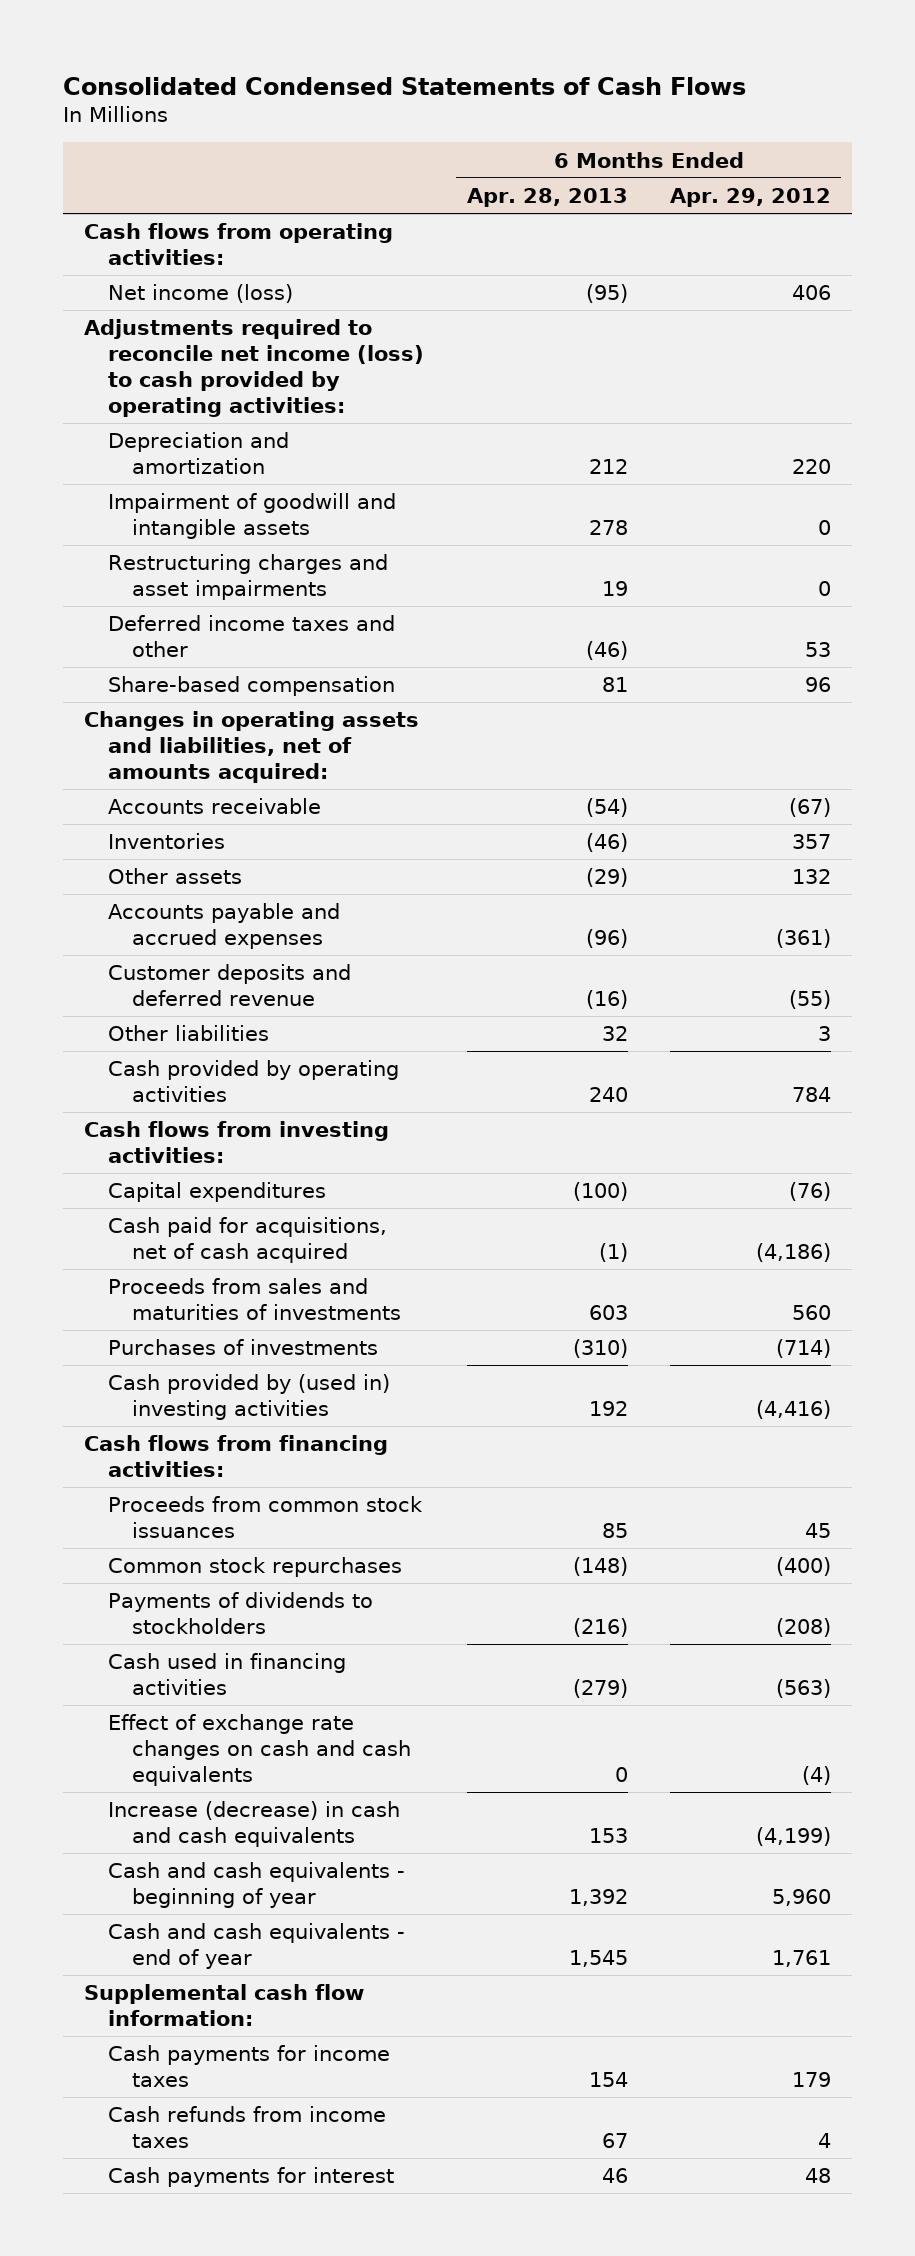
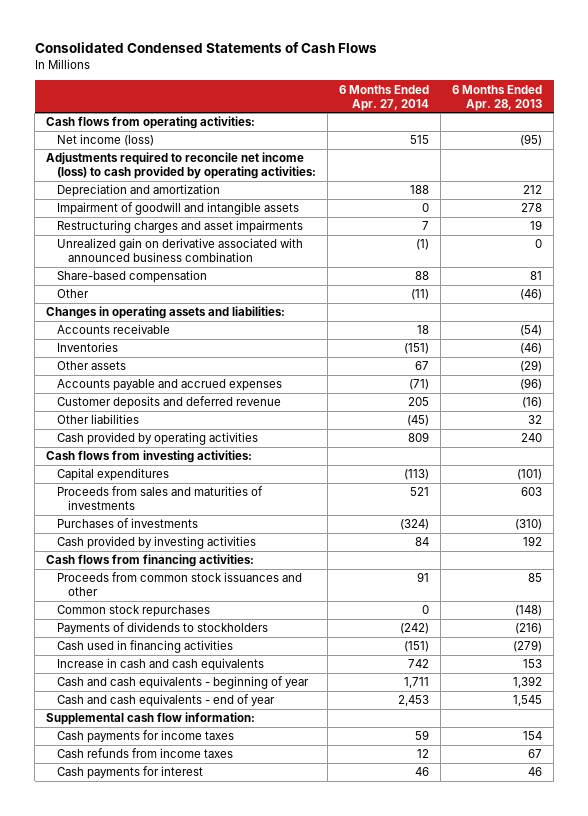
- | 6 Months Ended Apr. 28, 2013 | 6 Months Ended Apr. 29, 2012
+ | 6 Months Ended Apr. 27, 2014 | 6 Months Ended Apr. 28, 2013
- Deferred income taxes and other | (46) | 53
+ Unrealized gain on derivative associated with announced business combination | (1) | 0
- Changes in operating assets and liabilities, net of amounts acquired:
+ Other | (11) | (46)
+ Changes in operating assets and liabilities:
- Capital expenditures | (100) | (76)
- Cash paid for acquisitions, net of cash acquired | (1) | (4,186)
+ Capital expenditures | (113) | (101)
- Cash provided by (used in) investing activities | 192 | (4,416)
+ Cash provided by investing activities | 84 | 192
- Proceeds from common stock issuances | 85 | 45
+ Proceeds from common stock issuances and other | 91 | 85
- Effect of exchange rate changes on cash and cash equivalents | 0 | (4)
- Increase (decrease) in cash and cash equivalents | 153 | (4,199)
+ Increase in cash and cash equivalents | 742 | 153

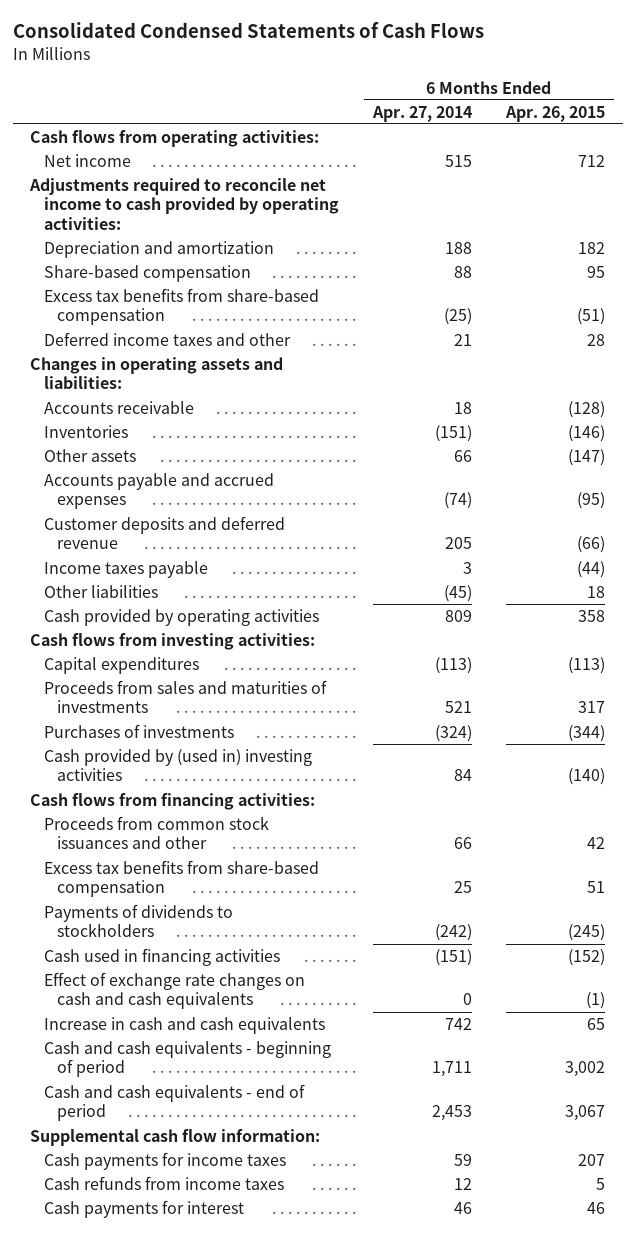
- | 6 Months Ended Apr. 27, 2014 | 6 Months Ended Apr. 28, 2013
+ | 6 Months Ended Apr. 27, 2014 | 6 Months Ended Apr. 26, 2015
- Net income (loss) | 515 | (95)
- Adjustments required to reconcile net income (loss) to cash provided by operating activities:
+ Net income | 515 | 712
+ Adjustments required to reconcile net income to cash provided by operating activities:
- Impairment of goodwill and intangible assets | 0 | 278
- Restructuring charges and asset impairments | 7 | 19
- Unrealized gain on derivative associated with announced business combination | (1) | 0
- Other | (11) | (46)
+ Excess tax benefits from share-based compensation | (25) | (51)
+ Deferred income taxes and other | 21 | 28
- Other assets | 67 | (29)
- Accounts payable and accrued expenses | (71) | (96)
+ Other assets | 66 | (147)
+ Accounts payable and accrued expenses | (74) | (95)
+ Income taxes payable | 3 | (44)
- Cash provided by investing activities | 84 | 192
+ Cash provided by (used in) investing activities | 84 | (140)
- Proceeds from common stock issuances and other | 91 | 85
- Common stock repurchases | 0 | (148)
+ Proceeds from common stock issuances and other | 66 | 42
+ Excess tax benefits from share-based compensation | 25 | 51
+ Effect of exchange rate changes on cash and cash equivalents | 0 | (1)
- Cash and cash equivalents - beginning of year | 1,711 | 1,392
- Cash and cash equivalents - end of year | 2,453 | 1,545
+ Cash and cash equivalents - beginning of period | 1,711 | 3,002
+ Cash and cash equivalents - end of period | 2,453 | 3,067

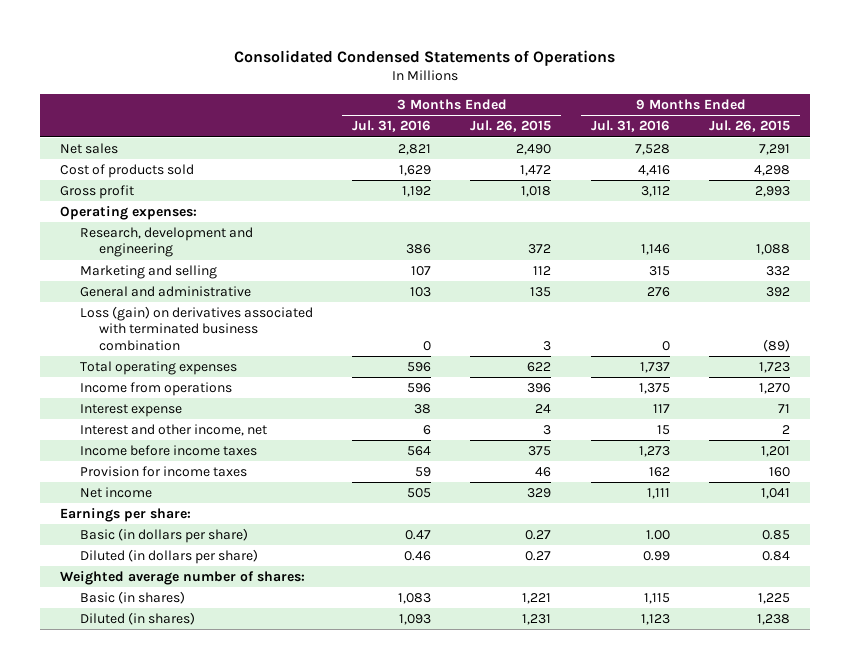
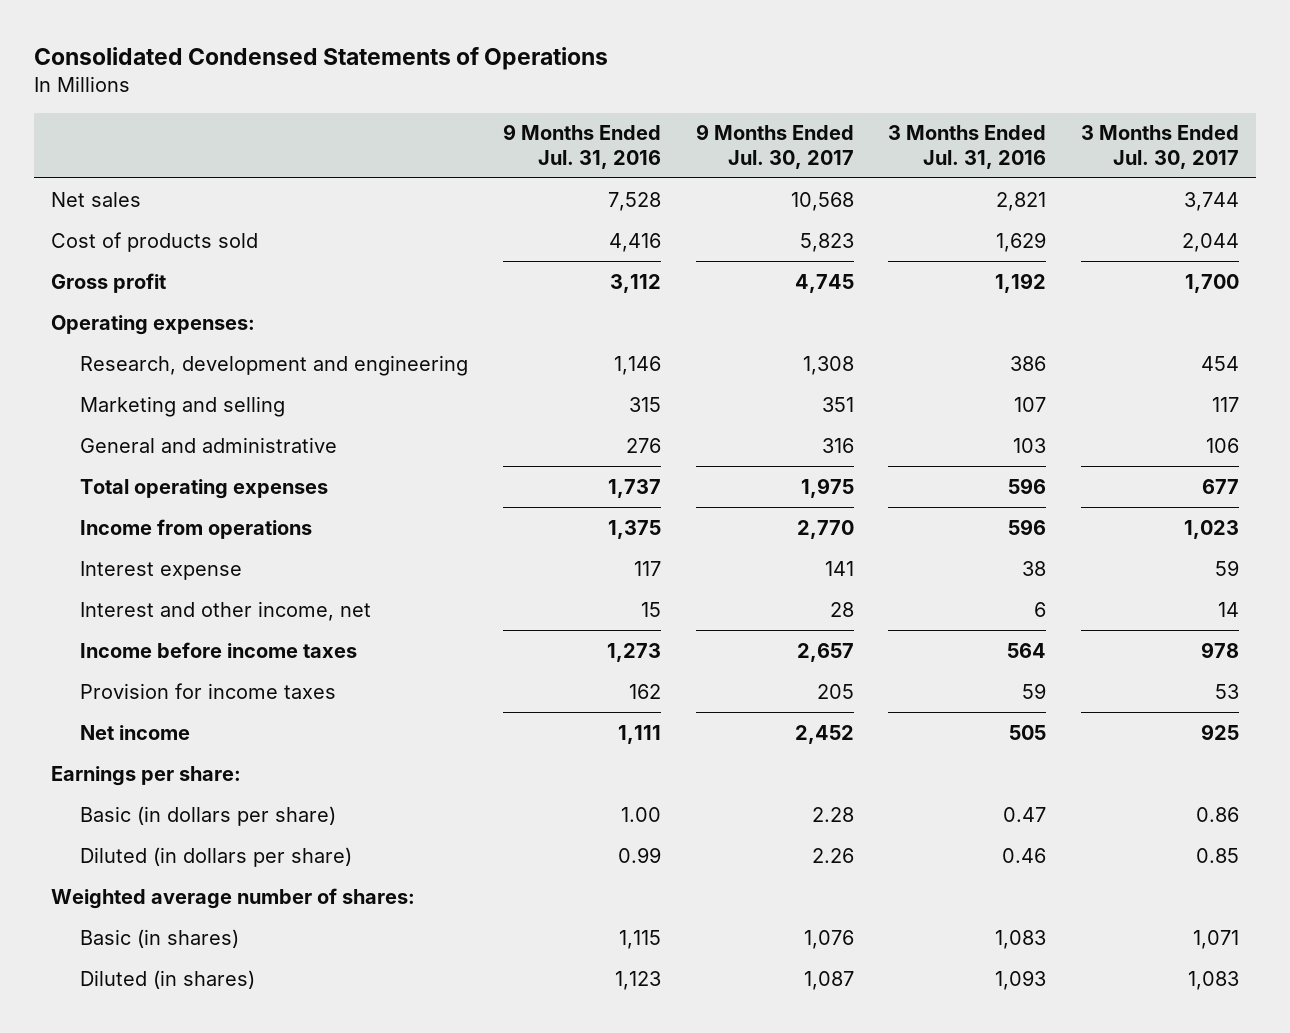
- | 3 Months Ended Jul. 31, 2016 | 3 Months Ended Jul. 26, 2015 | 9 Months Ended Jul. 31, 2016 | 9 Months Ended Jul. 26, 2015
+ | 9 Months Ended Jul. 31, 2016 | 9 Months Ended Jul. 30, 2017 | 3 Months Ended Jul. 31, 2016 | 3 Months Ended Jul. 30, 2017
- Loss (gain) on derivatives associated with terminated business combination | 0 | 3 | 0 | (89)

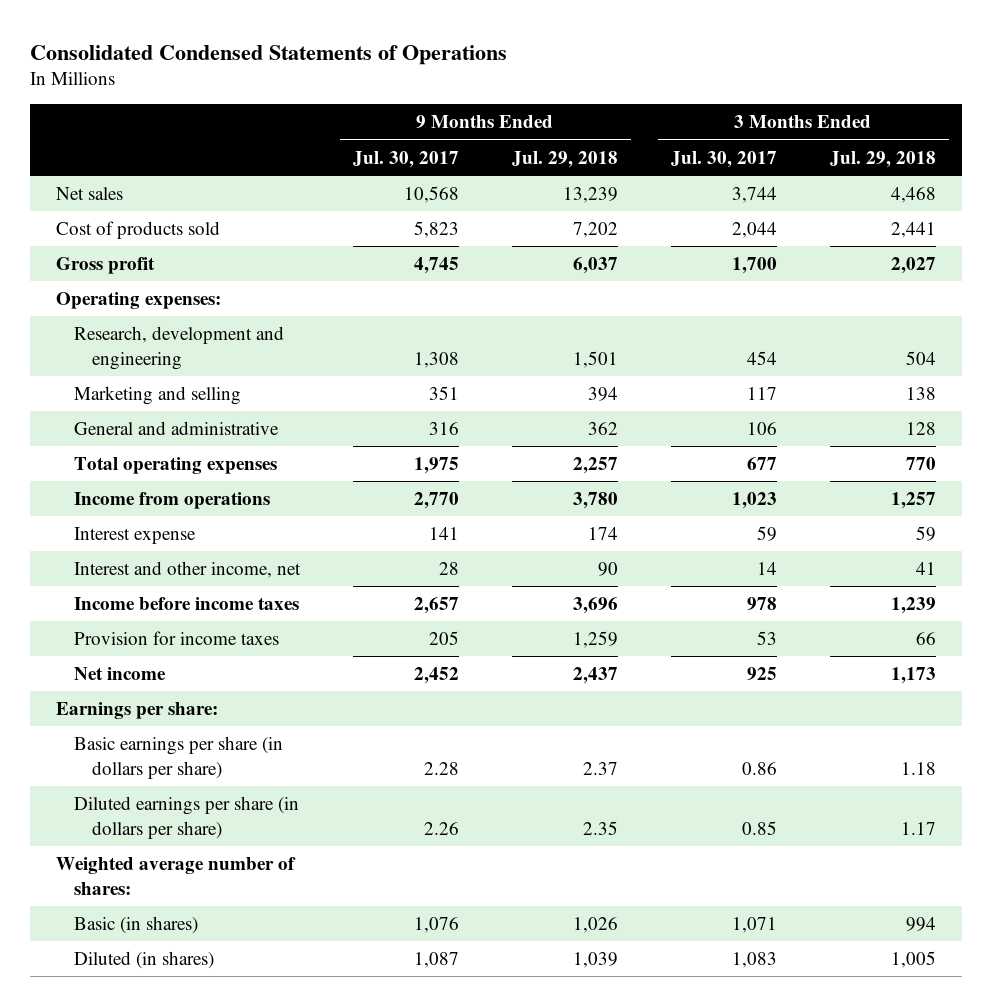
- | 9 Months Ended Jul. 31, 2016 | 9 Months Ended Jul. 30, 2017 | 3 Months Ended Jul. 31, 2016 | 3 Months Ended Jul. 30, 2017
+ | 9 Months Ended Jul. 30, 2017 | 9 Months Ended Jul. 29, 2018 | 3 Months Ended Jul. 30, 2017 | 3 Months Ended Jul. 29, 2018
- Basic (in dollars per share) | 1.00 | 2.28 | 0.47 | 0.86
- Diluted (in dollars per share) | 0.99 | 2.26 | 0.46 | 0.85
+ Basic earnings per share (in dollars per share) | 2.28 | 2.37 | 0.86 | 1.18
+ Diluted earnings per share (in dollars per share) | 2.26 | 2.35 | 0.85 | 1.17

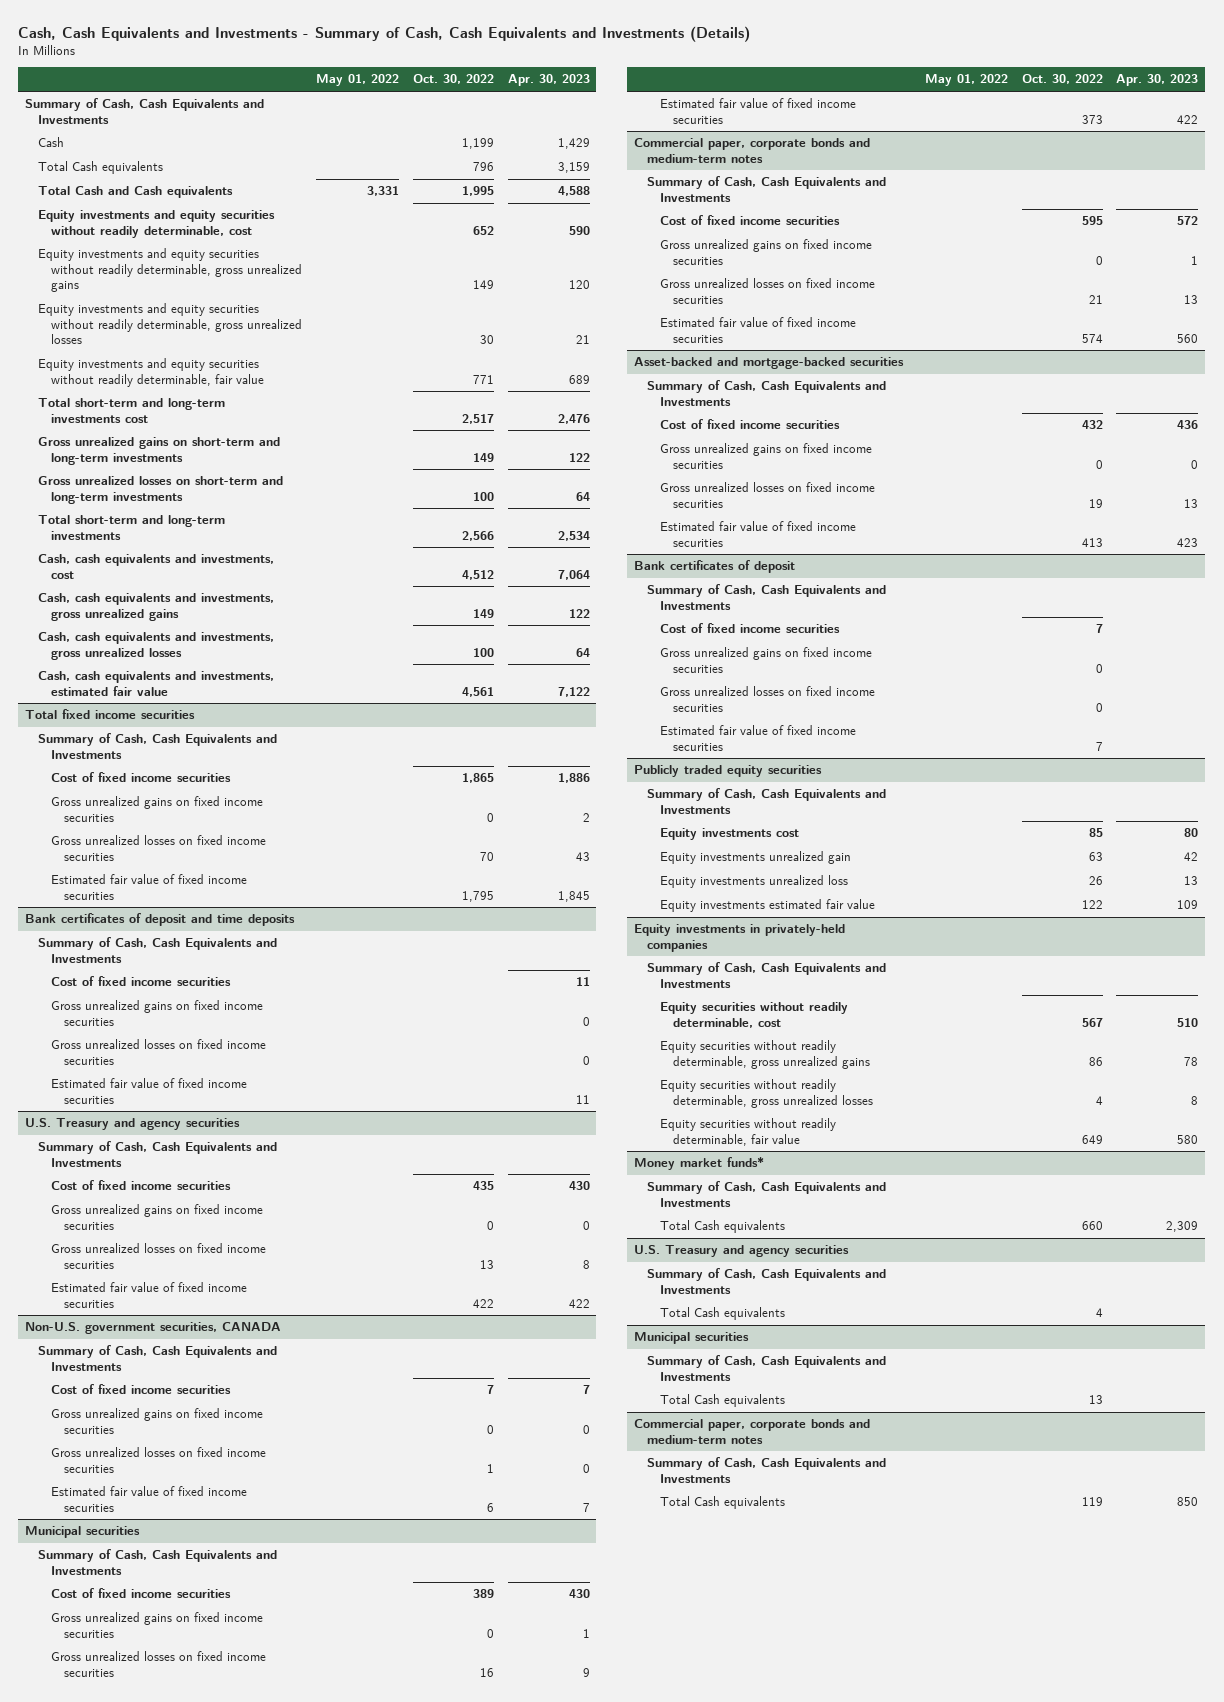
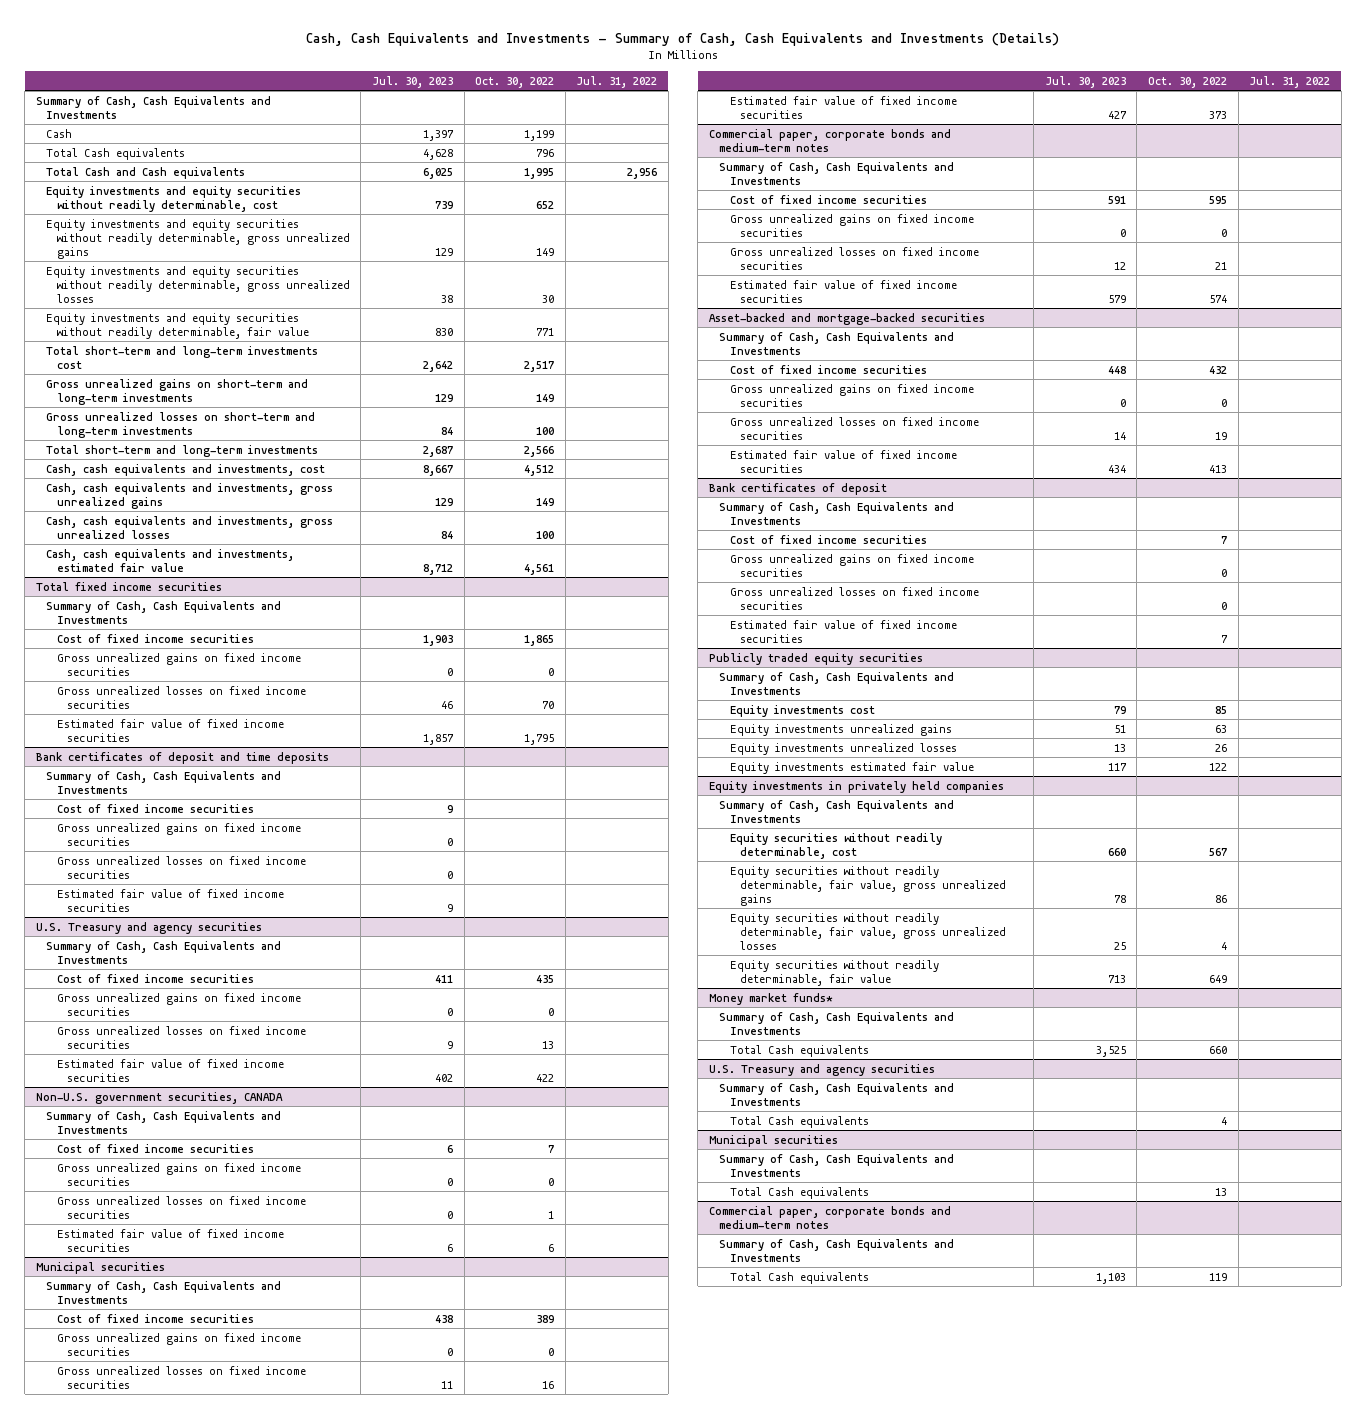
- | May 01, 2022 | Oct. 30, 2022 | Apr. 30, 2023
+ | Jul. 30, 2023 | Oct. 30, 2022 | Jul. 31, 2022
@ Publicly traded equity securities
- Equity investments unrealized gain | | 63 | 42
- Equity investments unrealized loss | | 26 | 13
+ Equity investments unrealized gains | 51 | 63 |
+ Equity investments unrealized losses | 13 | 26 |
- Equity investments in privately-held companies
+ Equity investments in privately held companies
- Equity securities without readily determinable, gross unrealized gains | | 86 | 78
- Equity securities without readily determinable, gross unrealized losses | | 4 | 8
+ Equity securities without readily determinable, fair value, gross unrealized gains | 78 | 86 |
+ Equity securities without readily determinable, fair value, gross unrealized losses | 25 | 4 |

